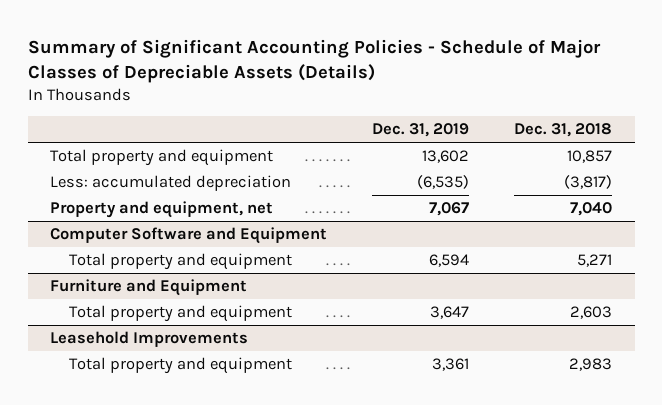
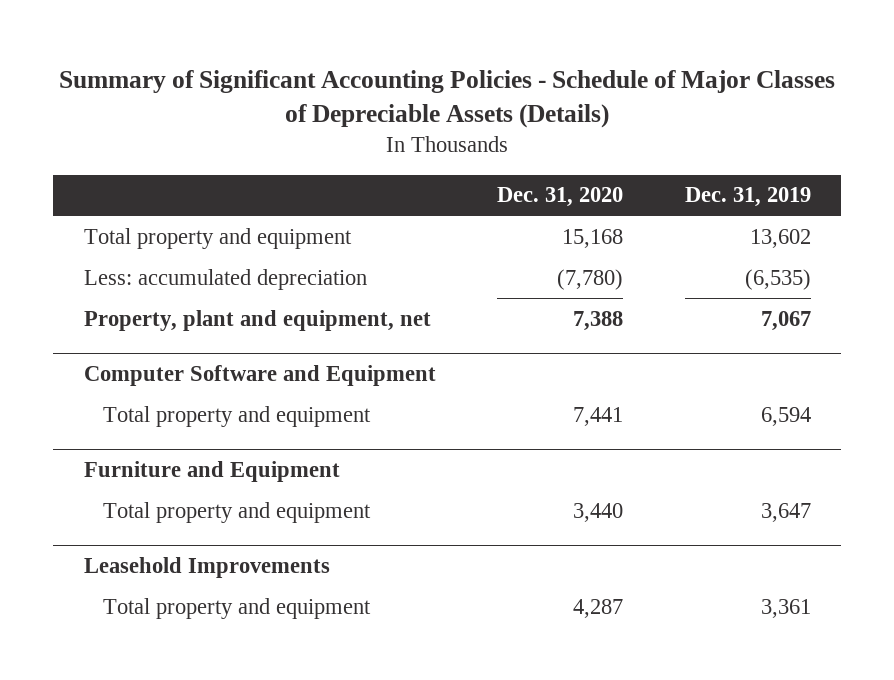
- | Dec. 31, 2019 | Dec. 31, 2018
+ | Dec. 31, 2020 | Dec. 31, 2019
- Property and equipment, net | 7,067 | 7,040
+ Property, plant and equipment, net | 7,388 | 7,067

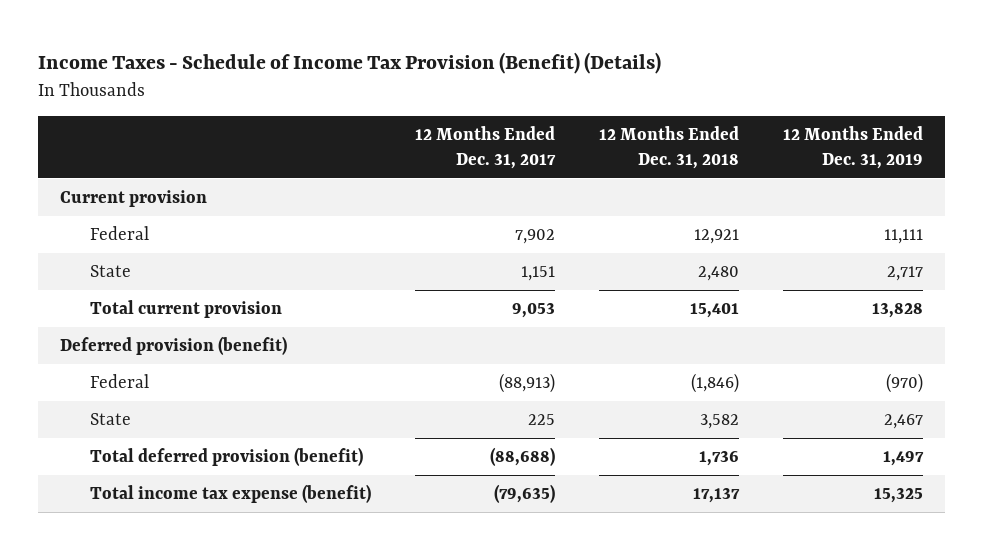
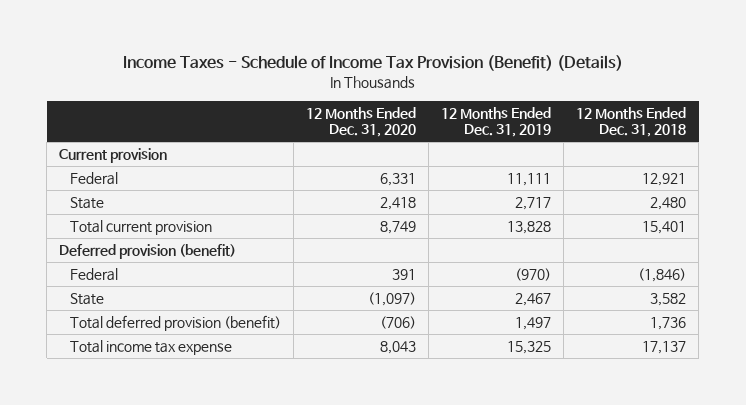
- | 12 Months Ended Dec. 31, 2017 | 12 Months Ended Dec. 31, 2018 | 12 Months Ended Dec. 31, 2019
+ | 12 Months Ended Dec. 31, 2020 | 12 Months Ended Dec. 31, 2019 | 12 Months Ended Dec. 31, 2018
- Total income tax expense (benefit) | (79,635) | 17,137 | 15,325
+ Total income tax expense | 8,043 | 15,325 | 17,137

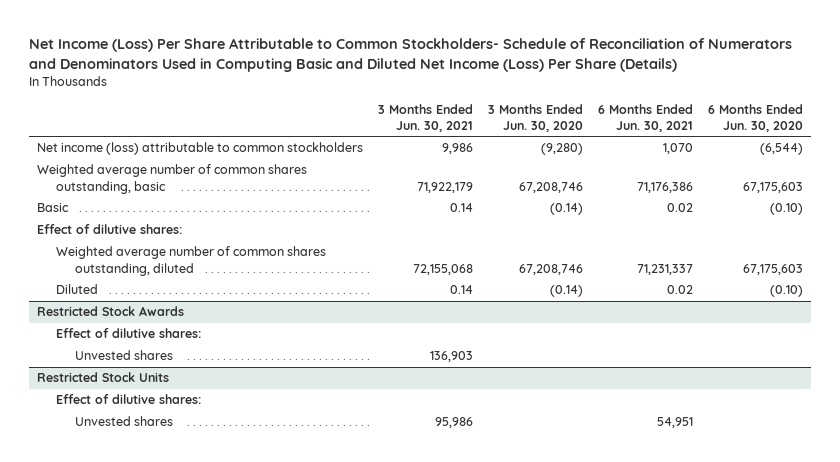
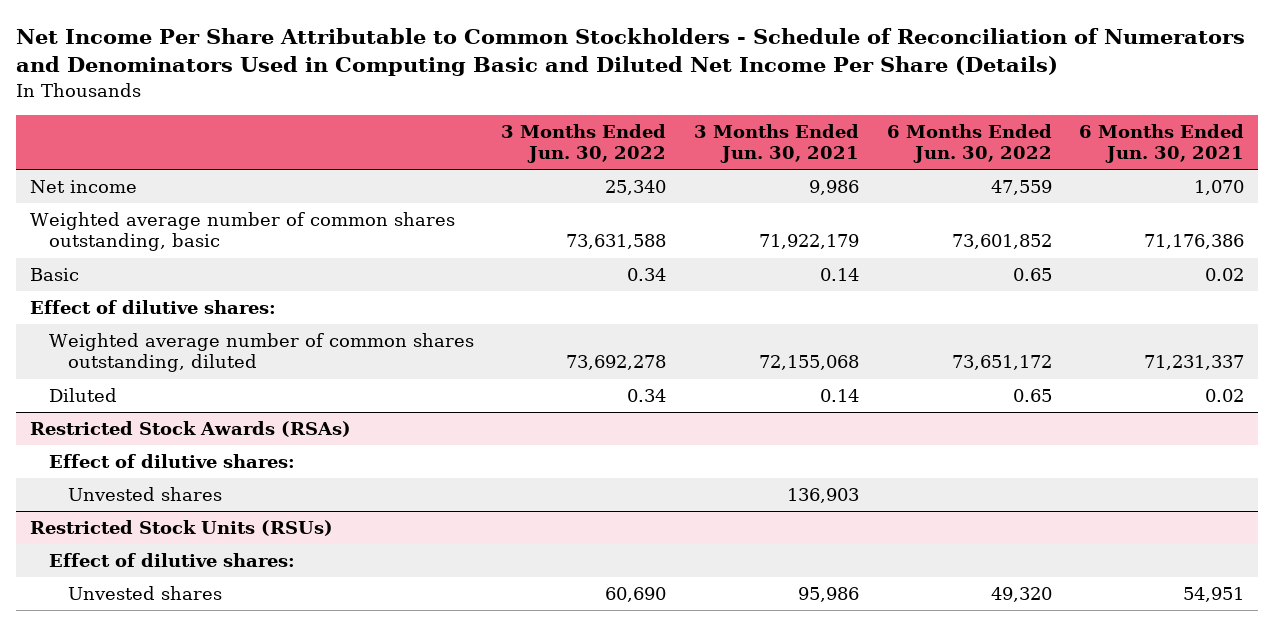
- Net Income (Loss) Per Share Attributable to Common Stockholders- Schedule of Reconciliation of Numerators and Denominators Used in Computing Basic and Diluted Net Income (Loss) Per Share (Details)
+ Net Income Per Share Attributable to Common Stockholders - Schedule of Reconciliation of Numerators and Denominators Used in Computing Basic and Diluted Net Income Per Share (Details)
- | 3 Months Ended Jun. 30, 2021 | 3 Months Ended Jun. 30, 2020 | 6 Months Ended Jun. 30, 2021 | 6 Months Ended Jun. 30, 2020
+ | 3 Months Ended Jun. 30, 2022 | 3 Months Ended Jun. 30, 2021 | 6 Months Ended Jun. 30, 2022 | 6 Months Ended Jun. 30, 2021
- Net income (loss) attributable to common stockholders | 9,986 | (9,280) | 1,070 | (6,544)
+ Net income | 25,340 | 9,986 | 47,559 | 1,070
- Restricted Stock Awards
+ Restricted Stock Awards (RSAs)
- Restricted Stock Units
+ Restricted Stock Units (RSUs)

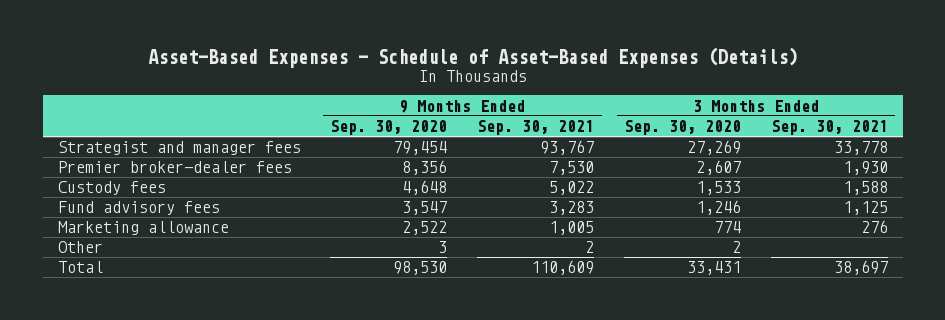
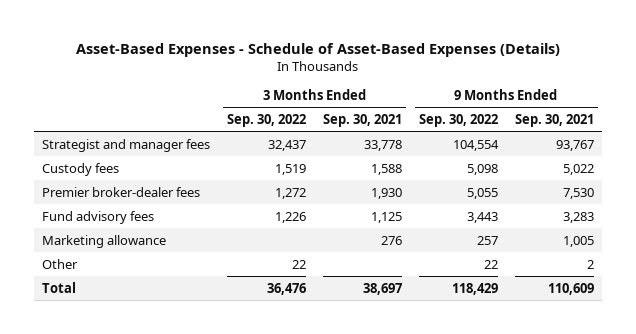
- | 9 Months Ended Sep. 30, 2020 | 9 Months Ended Sep. 30, 2021 | 3 Months Ended Sep. 30, 2020 | 3 Months Ended Sep. 30, 2021
+ | 3 Months Ended Sep. 30, 2022 | 3 Months Ended Sep. 30, 2021 | 9 Months Ended Sep. 30, 2022 | 9 Months Ended Sep. 30, 2021
moved down: Premier broker-dealer fees | 1,272 | 1,930 | 5,055 | 7,530

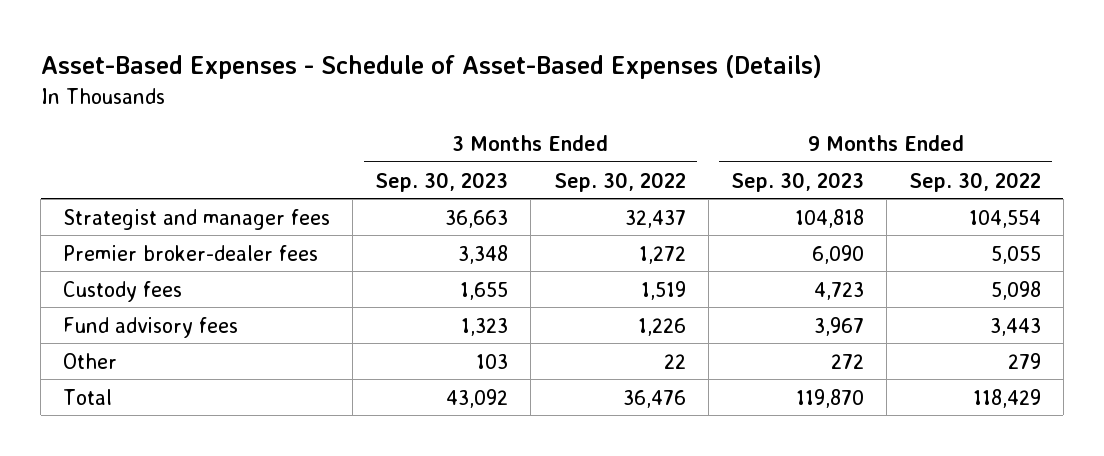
- | 3 Months Ended Sep. 30, 2022 | 3 Months Ended Sep. 30, 2021 | 9 Months Ended Sep. 30, 2022 | 9 Months Ended Sep. 30, 2021
+ | 3 Months Ended Sep. 30, 2023 | 3 Months Ended Sep. 30, 2022 | 9 Months Ended Sep. 30, 2023 | 9 Months Ended Sep. 30, 2022
moved down: Custody fees | 1,655 | 1,519 | 4,723 | 5,098
- Marketing allowance | | 276 | 257 | 1,005
- Other | 22 | | 22 | 2
+ Other | 103 | 22 | 272 | 279

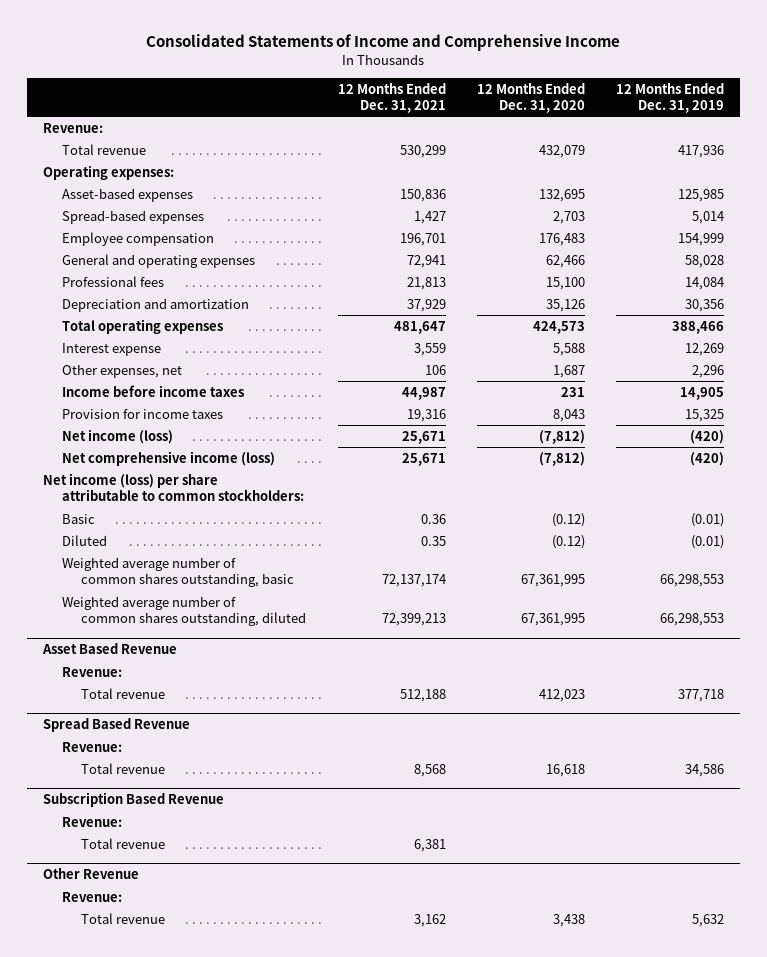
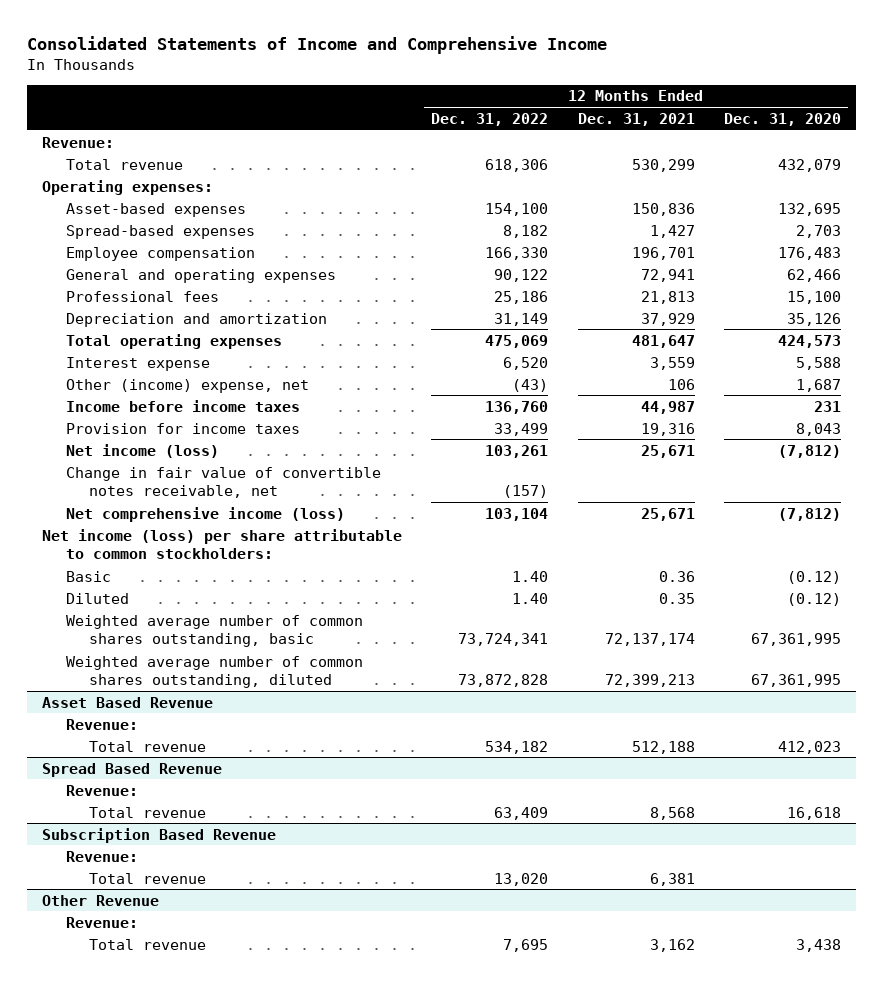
- | 12 Months Ended Dec. 31, 2021 | 12 Months Ended Dec. 31, 2020 | 12 Months Ended Dec. 31, 2019
+ | 12 Months Ended Dec. 31, 2022 | 12 Months Ended Dec. 31, 2021 | 12 Months Ended Dec. 31, 2020
- Other expenses, net | 106 | 1,687 | 2,296
+ Other (income) expense, net | (43) | 106 | 1,687
+ Change in fair value of convertible notes receivable, net | (157) | |

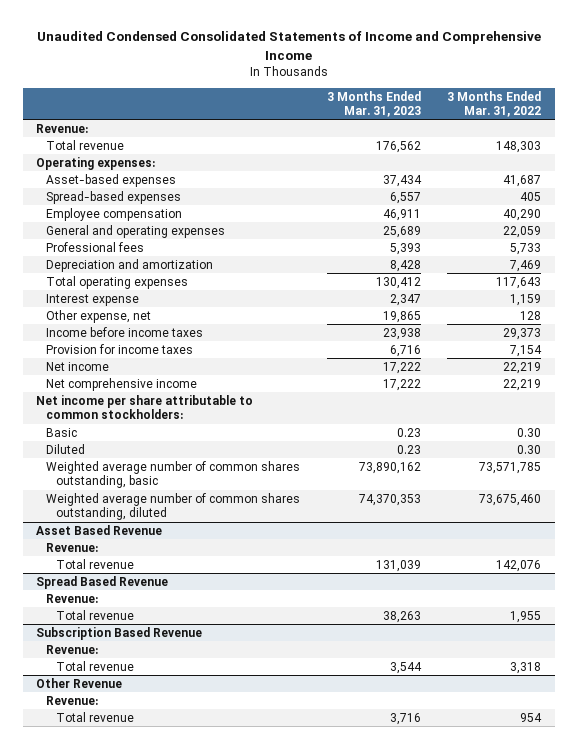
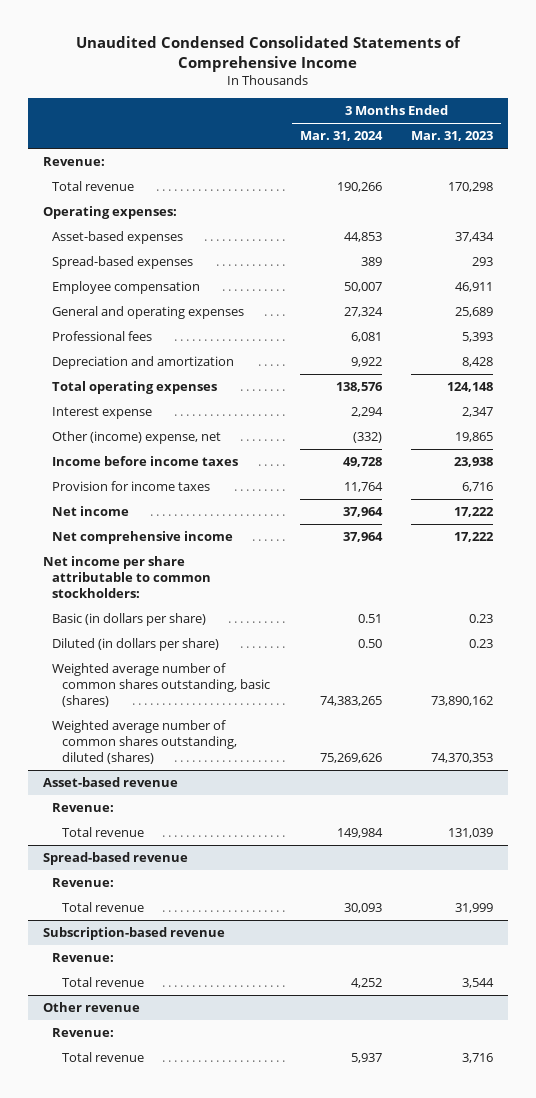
- Unaudited Condensed Consolidated Statements of Income and Comprehensive Income
+ Unaudited Condensed Consolidated Statements of Comprehensive Income
- | 3 Months Ended Mar. 31, 2023 | 3 Months Ended Mar. 31, 2022
+ | 3 Months Ended Mar. 31, 2024 | 3 Months Ended Mar. 31, 2023
- Total revenue | 176,562 | 148,303
+ Total revenue | 190,266 | 170,298
- Spread-based expenses | 6,557 | 405
+ Spread-based expenses | 389 | 293
- Total operating expenses | 130,412 | 117,643
+ Total operating expenses | 138,576 | 124,148
- Other expense, net | 19,865 | 128
+ Other (income) expense, net | (332) | 19,865
- Basic | 0.23 | 0.30
- Diluted | 0.23 | 0.30
- Weighted average number of common shares outstanding, basic | 73,890,162 | 73,571,785
- Weighted average number of common shares outstanding, diluted | 74,370,353 | 73,675,460
- Asset Based Revenue
+ Basic (in dollars per share) | 0.51 | 0.23
+ Diluted (in dollars per share) | 0.50 | 0.23
+ Weighted average number of common shares outstanding, basic (shares) | 74,383,265 | 73,890,162
+ Weighted average number of common shares outstanding, diluted (shares) | 75,269,626 | 74,370,353
+ Asset-based revenue
- Spread Based Revenue
+ Spread-based revenue
- Total revenue | 38,263 | 1,955
- Subscription Based Revenue
+ Total revenue | 30,093 | 31,999
+ Subscription-based revenue
- Other Revenue
+ Other revenue

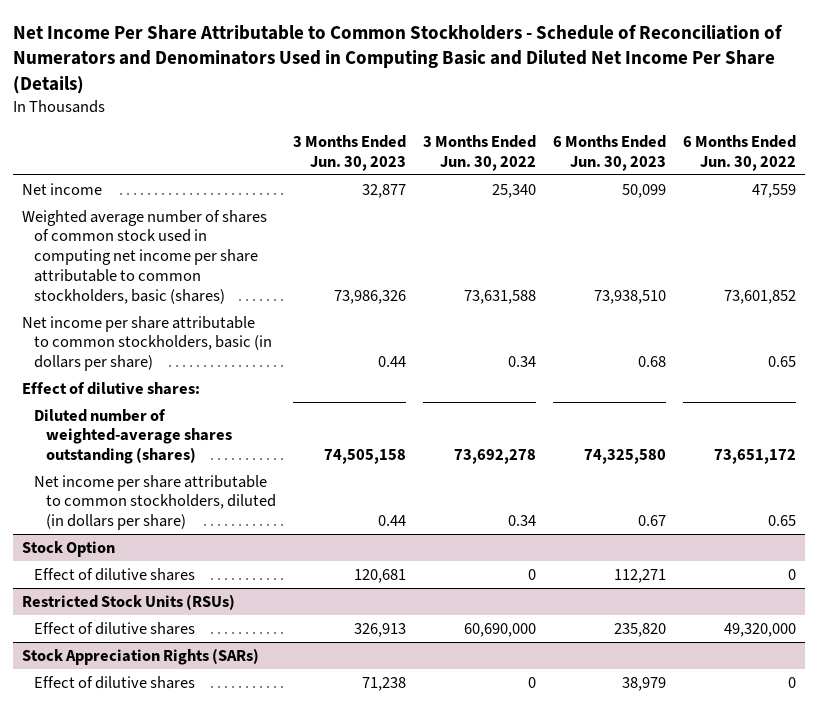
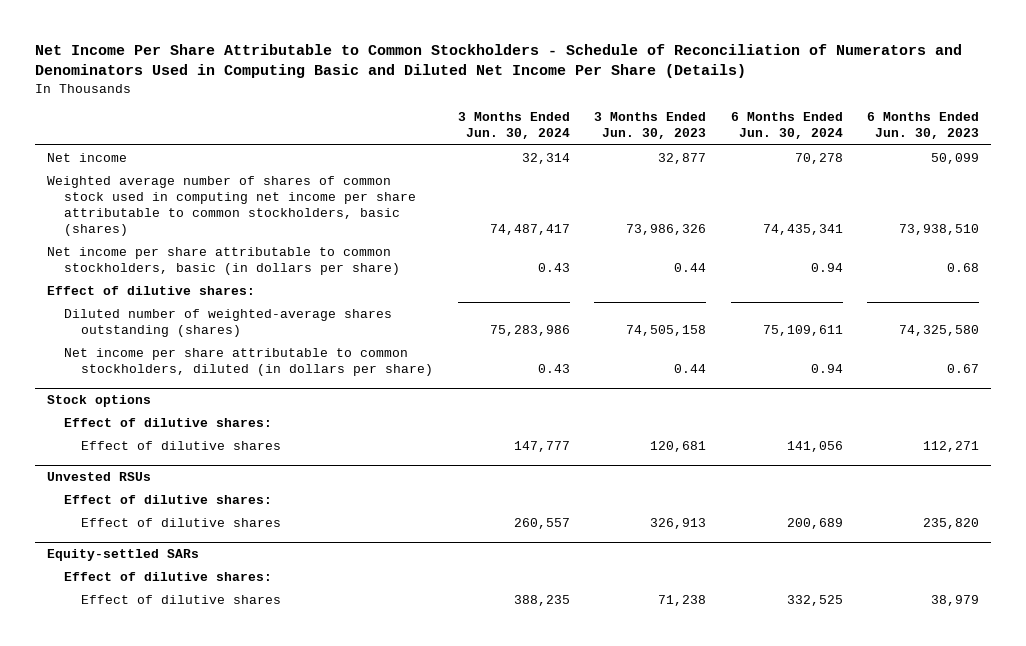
- | 3 Months Ended Jun. 30, 2023 | 3 Months Ended Jun. 30, 2022 | 6 Months Ended Jun. 30, 2023 | 6 Months Ended Jun. 30, 2022
+ | 3 Months Ended Jun. 30, 2024 | 3 Months Ended Jun. 30, 2023 | 6 Months Ended Jun. 30, 2024 | 6 Months Ended Jun. 30, 2023
- Stock Option
+ Stock options
+ Effect of dilutive shares:
- Restricted Stock Units (RSUs)
+ Unvested RSUs
+ Effect of dilutive shares:
- Stock Appreciation Rights (SARs)
+ Equity-settled SARs
+ Effect of dilutive shares:

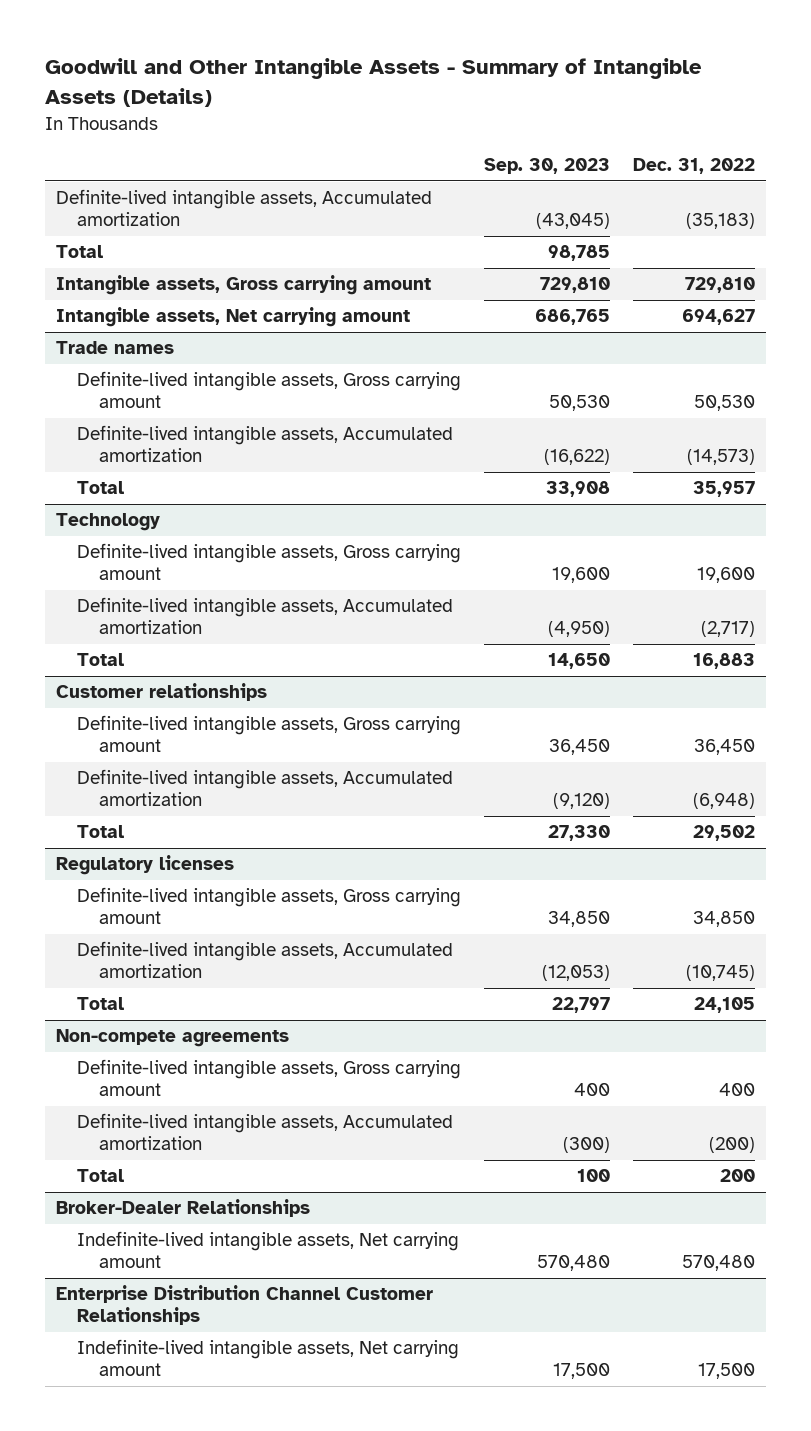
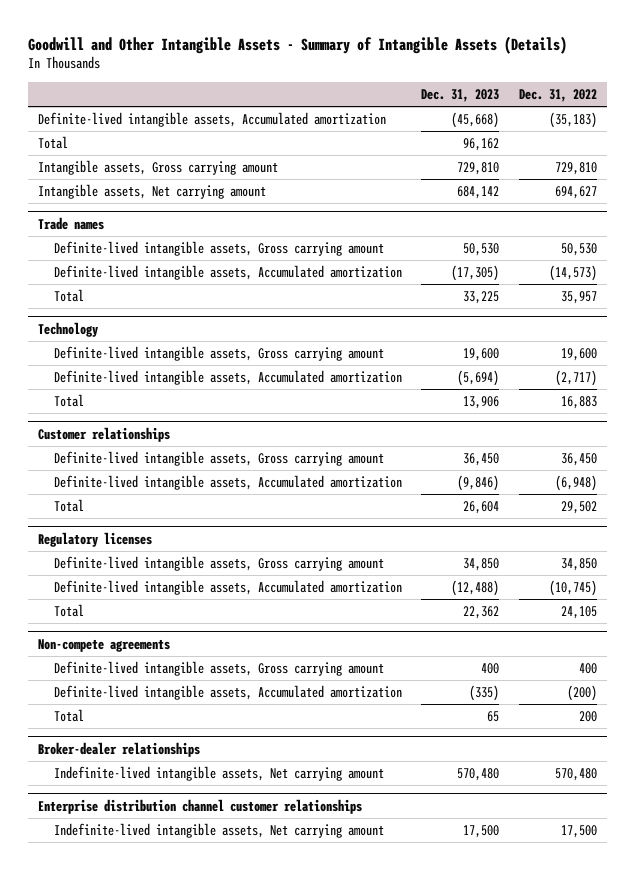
- | Sep. 30, 2023 | Dec. 31, 2022
+ | Dec. 31, 2023 | Dec. 31, 2022
- Broker-Dealer Relationships
+ Broker-dealer relationships
- Enterprise Distribution Channel Customer Relationships
+ Enterprise distribution channel customer relationships

